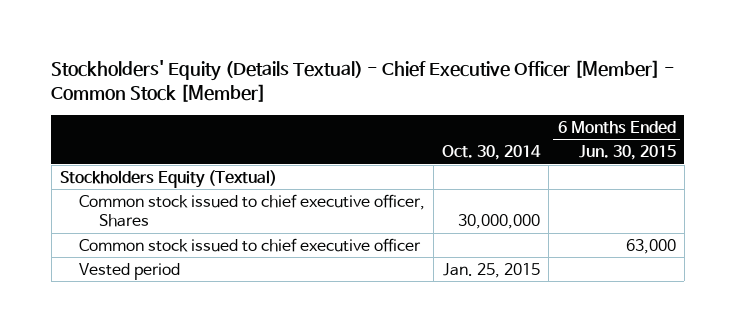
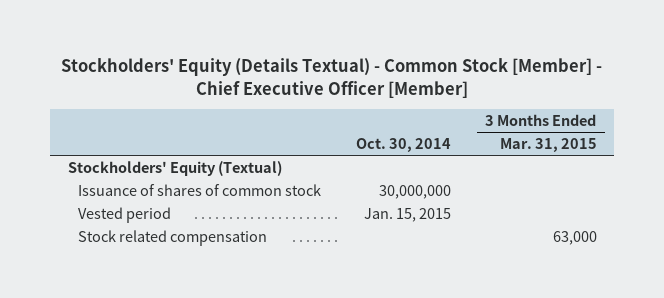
- Stockholders' Equity (Details Textual) - Chief Executive Officer [Member] - Common Stock [Member]
+ Stockholders' Equity (Details Textual) - Common Stock [Member] - Chief Executive Officer [Member]
- | Oct. 30, 2014 | 6 Months Ended Jun. 30, 2015
+ | Oct. 30, 2014 | 3 Months Ended Mar. 31, 2015
- Stockholders Equity (Textual)
- Common stock issued to chief executive officer, Shares | 30,000,000 |
- Common stock issued to chief executive officer | | 63,000
- Vested period | Jan. 25, 2015 |
+ Stockholders' Equity (Textual)
+ Issuance of shares of common stock | 30,000,000 |
+ Vested period | Jan. 15, 2015 |
+ Stock related compensation | | 63,000

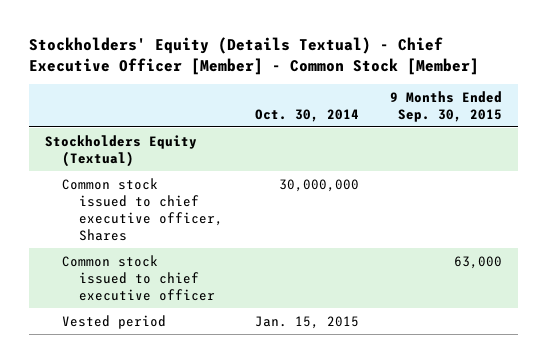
- Stockholders' Equity (Details Textual) - Common Stock [Member] - Chief Executive Officer [Member]
+ Stockholders' Equity (Details Textual) - Chief Executive Officer [Member] - Common Stock [Member]
- | Oct. 30, 2014 | 3 Months Ended Mar. 31, 2015
+ | Oct. 30, 2014 | 9 Months Ended Sep. 30, 2015
- Stockholders' Equity (Textual)
- Issuance of shares of common stock | 30,000,000 |
+ Stockholders Equity (Textual)
+ Common stock issued to chief executive officer, Shares | 30,000,000 |
+ Common stock issued to chief executive officer | | 63,000
- Stock related compensation | | 63,000

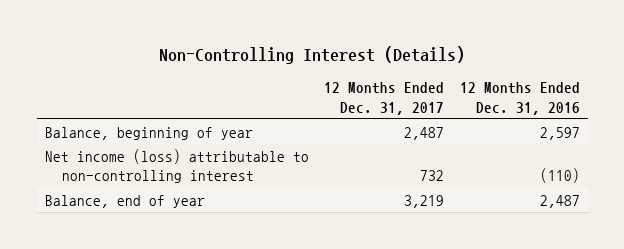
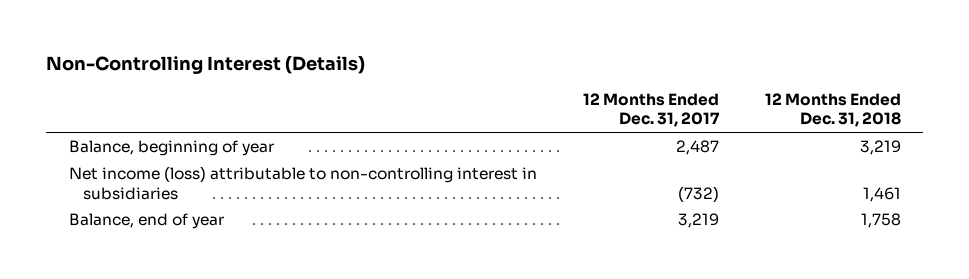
- | 12 Months Ended Dec. 31, 2017 | 12 Months Ended Dec. 31, 2016
+ | 12 Months Ended Dec. 31, 2017 | 12 Months Ended Dec. 31, 2018
- Net income (loss) attributable to non-controlling interest | 732 | (110)
+ Net income (loss) attributable to non-controlling interest in subsidiaries | (732) | 1,461

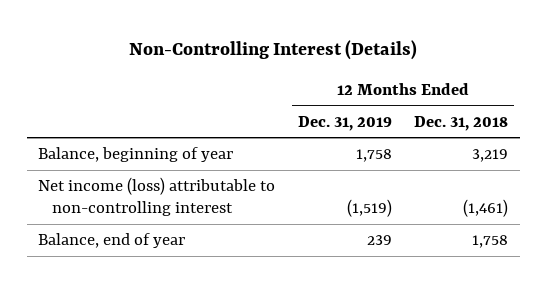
- | 12 Months Ended Dec. 31, 2017 | 12 Months Ended Dec. 31, 2018
+ | 12 Months Ended Dec. 31, 2019 | 12 Months Ended Dec. 31, 2018
- Net income (loss) attributable to non-controlling interest in subsidiaries | (732) | 1,461
+ Net income (loss) attributable to non-controlling interest | (1,519) | (1,461)

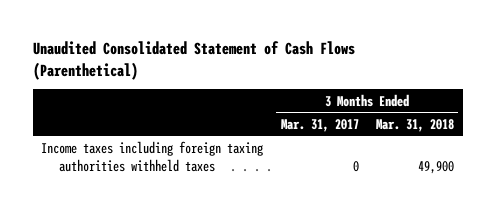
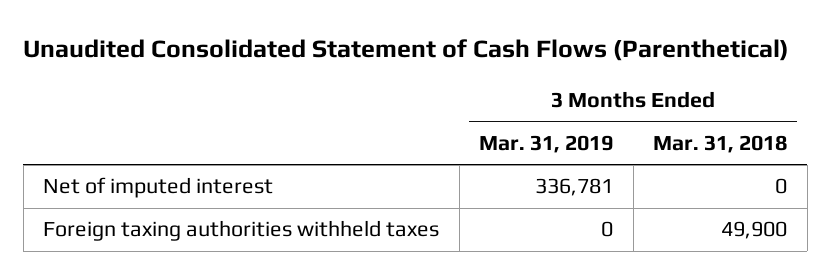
- | 3 Months Ended Mar. 31, 2017 | 3 Months Ended Mar. 31, 2018
+ | 3 Months Ended Mar. 31, 2019 | 3 Months Ended Mar. 31, 2018
- Income taxes including foreign taxing authorities withheld taxes | 0 | 49,900
+ Net of imputed interest | 336,781 | 0
+ Foreign taxing authorities withheld taxes | 0 | 49,900

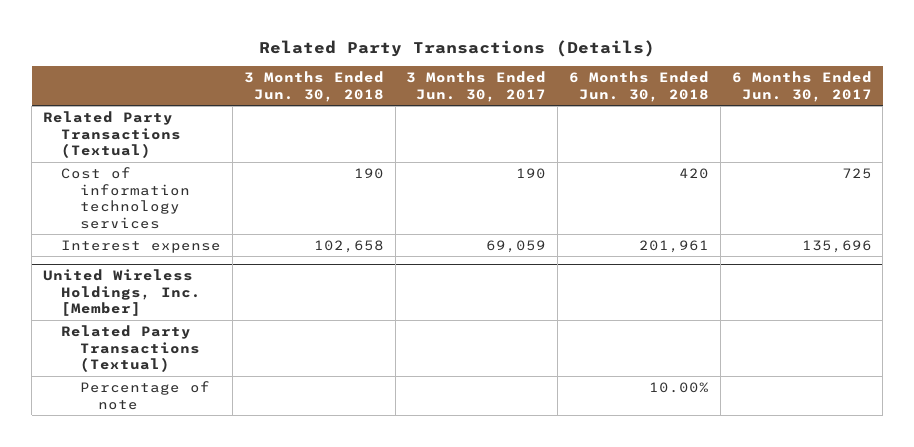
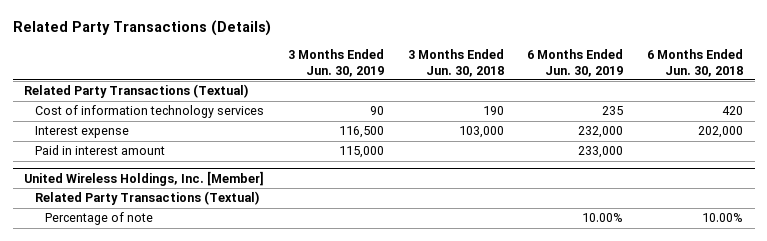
- | 3 Months Ended Jun. 30, 2018 | 3 Months Ended Jun. 30, 2017 | 6 Months Ended Jun. 30, 2018 | 6 Months Ended Jun. 30, 2017
+ | 3 Months Ended Jun. 30, 2019 | 3 Months Ended Jun. 30, 2018 | 6 Months Ended Jun. 30, 2019 | 6 Months Ended Jun. 30, 2018
- Interest expense | 102,658 | 69,059 | 201,961 | 135,696
+ Interest expense | 116,500 | 103,000 | 232,000 | 202,000
+ Paid in interest amount | 115,000 | | 233,000 |

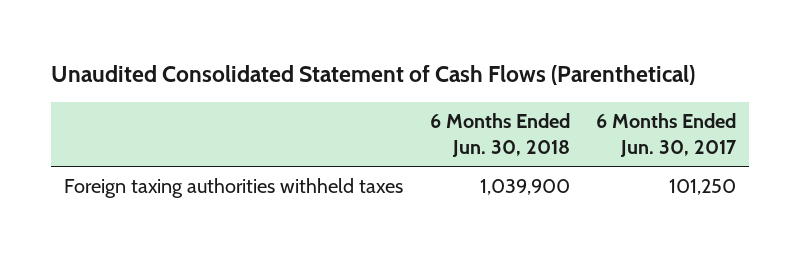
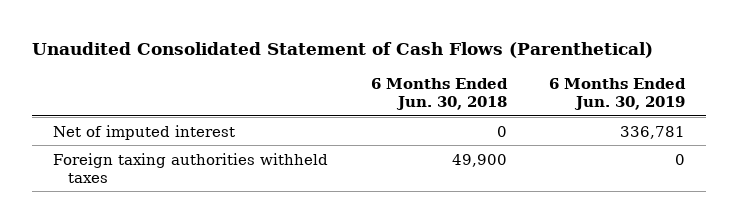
- | 6 Months Ended Jun. 30, 2018 | 6 Months Ended Jun. 30, 2017
+ | 6 Months Ended Jun. 30, 2018 | 6 Months Ended Jun. 30, 2019
- Foreign taxing authorities withheld taxes | 1,039,900 | 101,250
+ Net of imputed interest | 0 | 336,781
+ Foreign taxing authorities withheld taxes | 49,900 | 0

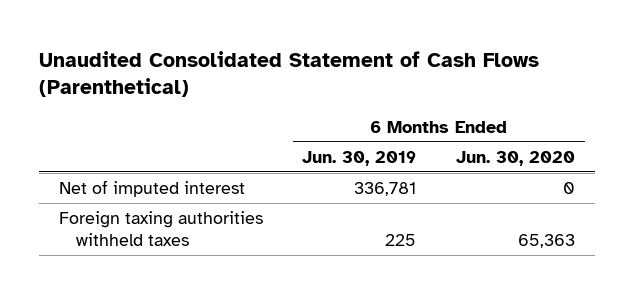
- | 6 Months Ended Jun. 30, 2018 | 6 Months Ended Jun. 30, 2019
+ | 6 Months Ended Jun. 30, 2019 | 6 Months Ended Jun. 30, 2020
- Foreign taxing authorities withheld taxes | 49,900 | 0
+ Foreign taxing authorities withheld taxes | 225 | 65,363

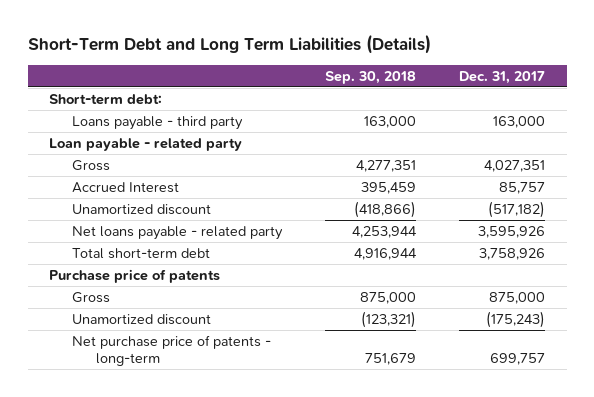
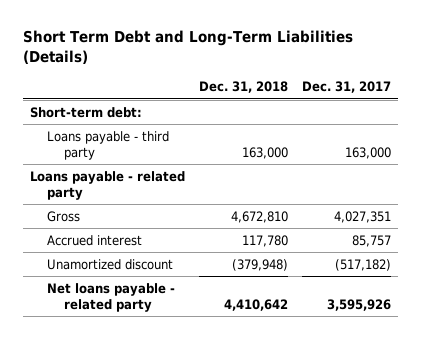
- Short-Term Debt and Long Term Liabilities (Details)
+ Short Term Debt and Long-Term Liabilities (Details)
- | Sep. 30, 2018 | Dec. 31, 2017
+ | Dec. 31, 2018 | Dec. 31, 2017
- Loan payable - related party
+ Loans payable - related party
- Accrued Interest | 395,459 | 85,757
+ Accrued interest | 117,780 | 85,757
- Total short-term debt | 4,916,944 | 3,758,926
- Purchase price of patents
- Gross | 875,000 | 875,000
- Unamortized discount | (123,321) | (175,243)
- Net purchase price of patents - long-term | 751,679 | 699,757

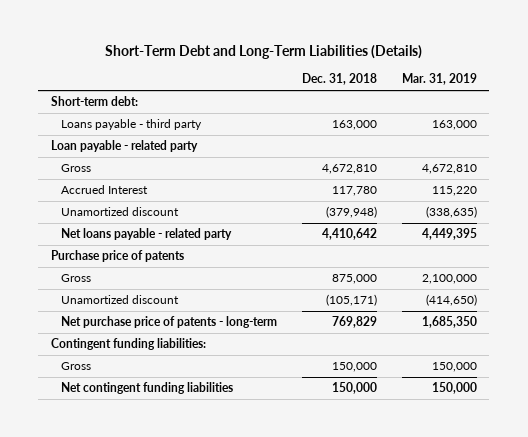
- Short Term Debt and Long-Term Liabilities (Details)
+ Short-Term Debt and Long-Term Liabilities (Details)
- | Dec. 31, 2018 | Dec. 31, 2017
+ | Dec. 31, 2018 | Mar. 31, 2019
- Loans payable - related party
+ Loan payable - related party
- Accrued interest | 117,780 | 85,757
+ Accrued Interest | 117,780 | 115,220
+ Purchase price of patents
+ Gross | 875,000 | 2,100,000
+ Unamortized discount | (105,171) | (414,650)
+ Net purchase price of patents - long-term | 769,829 | 1,685,350
+ Contingent funding liabilities:
+ Gross | 150,000 | 150,000
+ Net contingent funding liabilities | 150,000 | 150,000

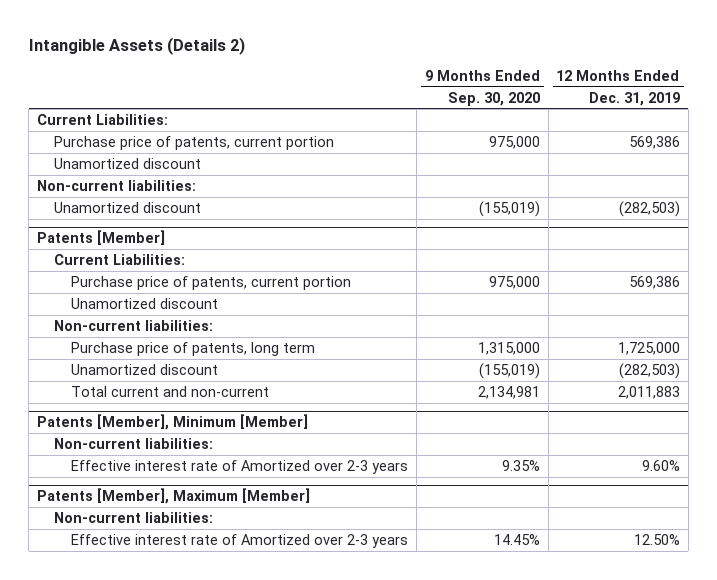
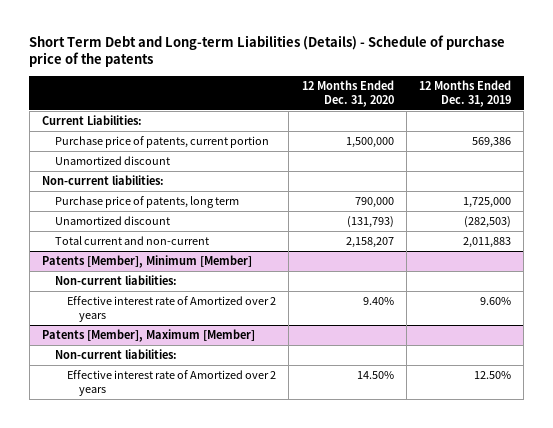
- Intangible Assets (Details 2)
+ Short Term Debt and Long-term Liabilities (Details) - Schedule of purchase price of the patents
- | 9 Months Ended Sep. 30, 2020 | 12 Months Ended Dec. 31, 2019
+ | 12 Months Ended Dec. 31, 2020 | 12 Months Ended Dec. 31, 2019
- Unamortized discount | (155,019) | (282,503)
- Patents [Member]
- Current Liabilities:
- Purchase price of patents, current portion | 975,000 | 569,386
- Unamortized discount
- Non-current liabilities:
@ Patents [Member], Minimum [Member]
- Effective interest rate of Amortized over 2-3 years | 9.35% | 9.60%
+ Effective interest rate of Amortized over 2 years | 9.40% | 9.60%
@ Patents [Member], Maximum [Member]
- Effective interest rate of Amortized over 2-3 years | 14.45% | 12.50%
+ Effective interest rate of Amortized over 2 years | 14.50% | 12.50%

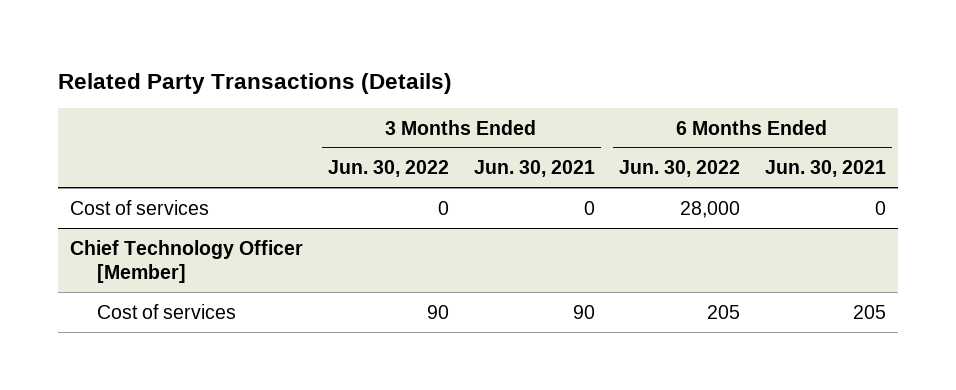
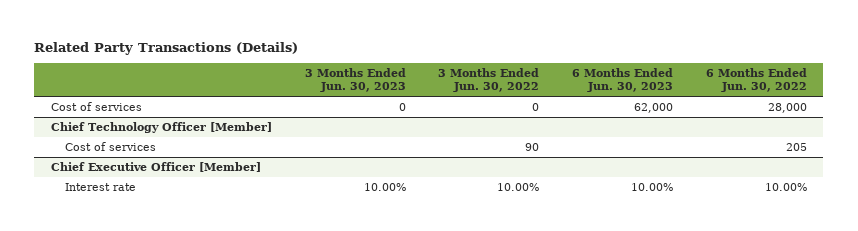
- | 3 Months Ended Jun. 30, 2022 | 3 Months Ended Jun. 30, 2021 | 6 Months Ended Jun. 30, 2022 | 6 Months Ended Jun. 30, 2021
+ | 3 Months Ended Jun. 30, 2023 | 3 Months Ended Jun. 30, 2022 | 6 Months Ended Jun. 30, 2023 | 6 Months Ended Jun. 30, 2022
+ Chief Executive Officer [Member]
+ Interest rate | 10.00% | 10.00% | 10.00% | 10.00%

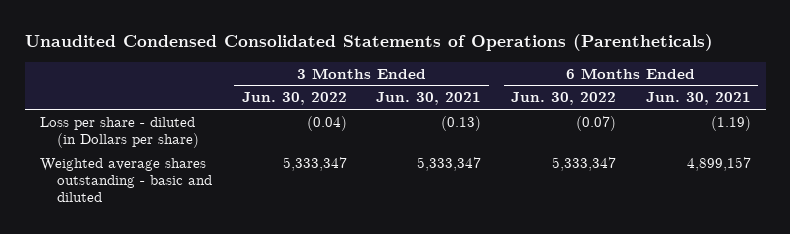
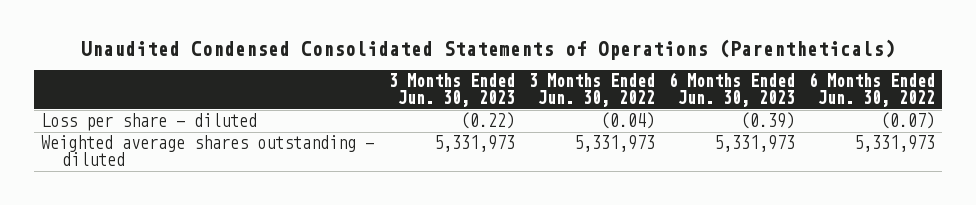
- | 3 Months Ended Jun. 30, 2022 | 3 Months Ended Jun. 30, 2021 | 6 Months Ended Jun. 30, 2022 | 6 Months Ended Jun. 30, 2021
+ | 3 Months Ended Jun. 30, 2023 | 3 Months Ended Jun. 30, 2022 | 6 Months Ended Jun. 30, 2023 | 6 Months Ended Jun. 30, 2022
- Loss per share - diluted (in Dollars per share) | (0.04) | (0.13) | (0.07) | (1.19)
- Weighted average shares outstanding - basic and diluted | 5,333,347 | 5,333,347 | 5,333,347 | 4,899,157
+ Loss per share - diluted | (0.22) | (0.04) | (0.39) | (0.07)
+ Weighted average shares outstanding - diluted | 5,331,973 | 5,331,973 | 5,331,973 | 5,331,973

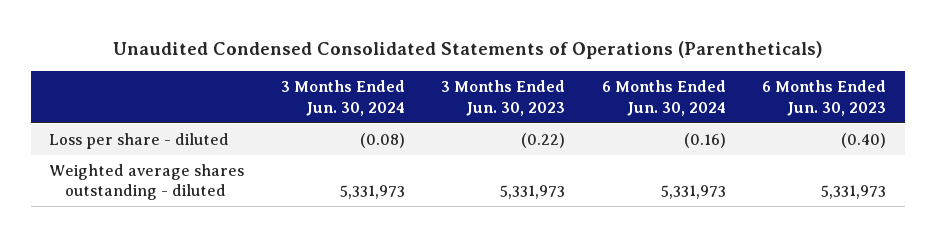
- | 3 Months Ended Jun. 30, 2023 | 3 Months Ended Jun. 30, 2022 | 6 Months Ended Jun. 30, 2023 | 6 Months Ended Jun. 30, 2022
+ | 3 Months Ended Jun. 30, 2024 | 3 Months Ended Jun. 30, 2023 | 6 Months Ended Jun. 30, 2024 | 6 Months Ended Jun. 30, 2023
- Loss per share - diluted | (0.22) | (0.04) | (0.39) | (0.07)
+ Loss per share - diluted | (0.08) | (0.22) | (0.16) | (0.40)

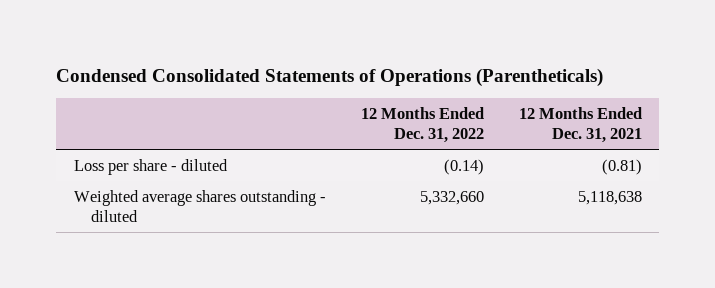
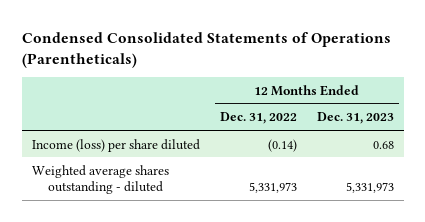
- | 12 Months Ended Dec. 31, 2022 | 12 Months Ended Dec. 31, 2021
+ | 12 Months Ended Dec. 31, 2022 | 12 Months Ended Dec. 31, 2023
- Loss per share - diluted | (0.14) | (0.81)
- Weighted average shares outstanding - diluted | 5,332,660 | 5,118,638
+ Income (loss) per share diluted | (0.14) | 0.68
+ Weighted average shares outstanding - diluted | 5,331,973 | 5,331,973

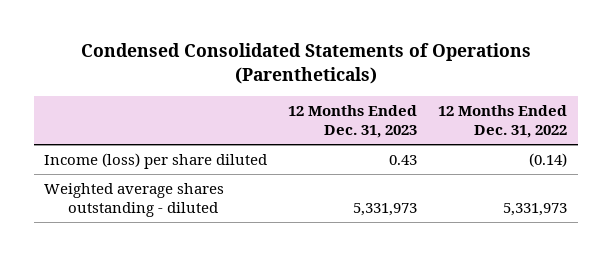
- | 12 Months Ended Dec. 31, 2022 | 12 Months Ended Dec. 31, 2023
+ | 12 Months Ended Dec. 31, 2023 | 12 Months Ended Dec. 31, 2022
- Income (loss) per share diluted | (0.14) | 0.68
+ Income (loss) per share diluted | 0.43 | (0.14)

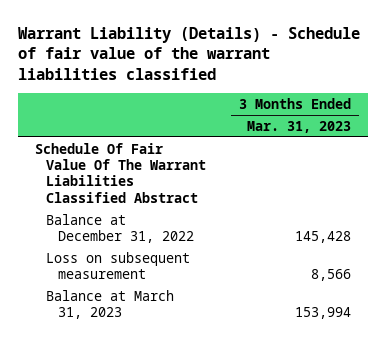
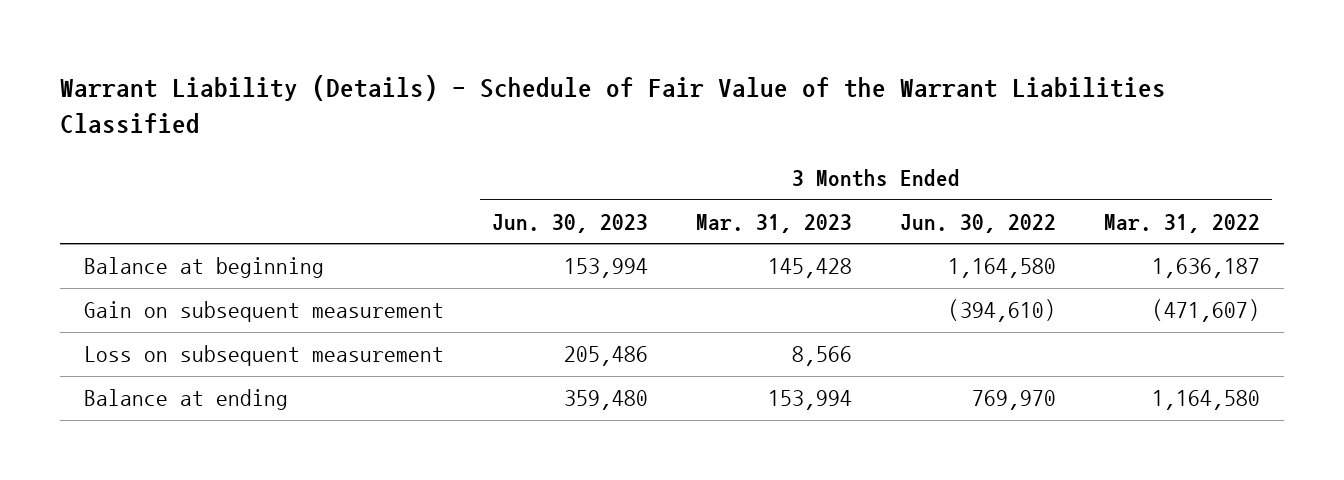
- Warrant Liability (Details) - Schedule of fair value of the warrant liabilities classified
+ Warrant Liability (Details) - Schedule of Fair Value of the Warrant Liabilities Classified
- | 3 Months Ended Mar. 31, 2023
+ | 3 Months Ended Jun. 30, 2023 | 3 Months Ended Mar. 31, 2023 | 3 Months Ended Jun. 30, 2022 | 3 Months Ended Mar. 31, 2022
- Schedule Of Fair Value Of The Warrant Liabilities Classified Abstract
- Balance at December 31, 2022 | 145,428
+ Balance at beginning | 153,994 | 145,428 | 1,164,580 | 1,636,187
+ Gain on subsequent measurement | | | (394,610) | (471,607)
- Balance at March 31, 2023 | 153,994
+ Balance at ending | 359,480 | 153,994 | 769,970 | 1,164,580

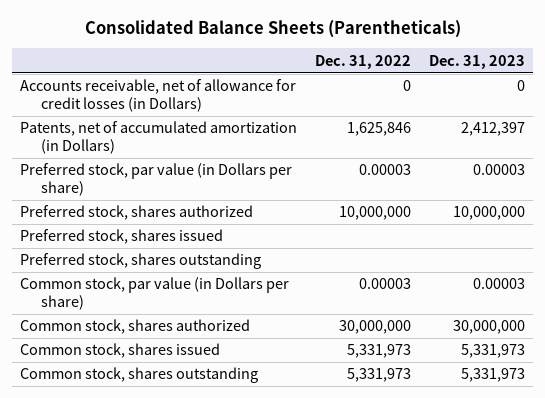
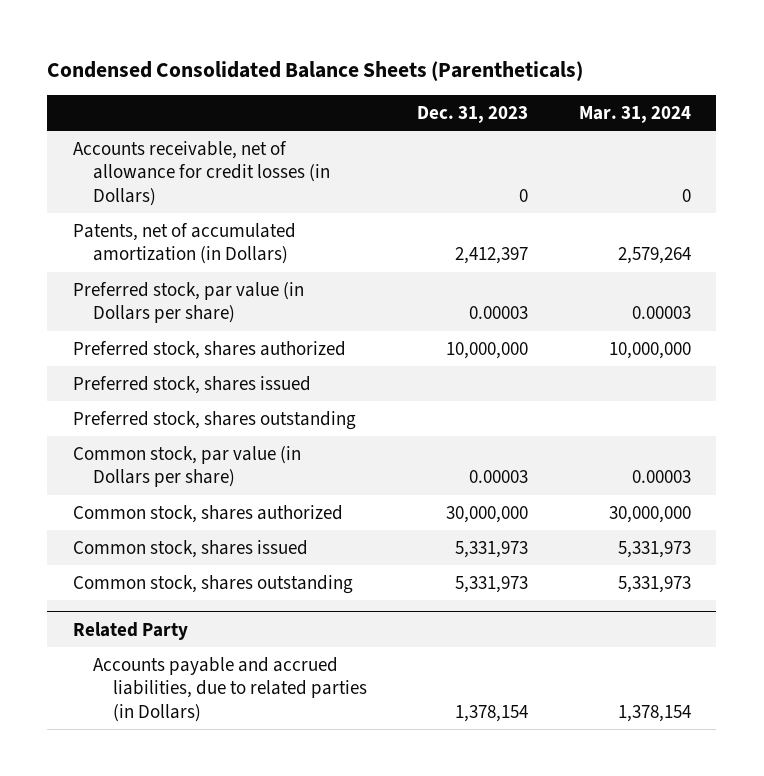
- Consolidated Balance Sheets (Parentheticals)
+ Condensed Consolidated Balance Sheets (Parentheticals)
- | Dec. 31, 2022 | Dec. 31, 2023
+ | Dec. 31, 2023 | Mar. 31, 2024
+ Related Party
+ Accounts payable and accrued liabilities, due to related parties (in Dollars) | 1,378,154 | 1,378,154

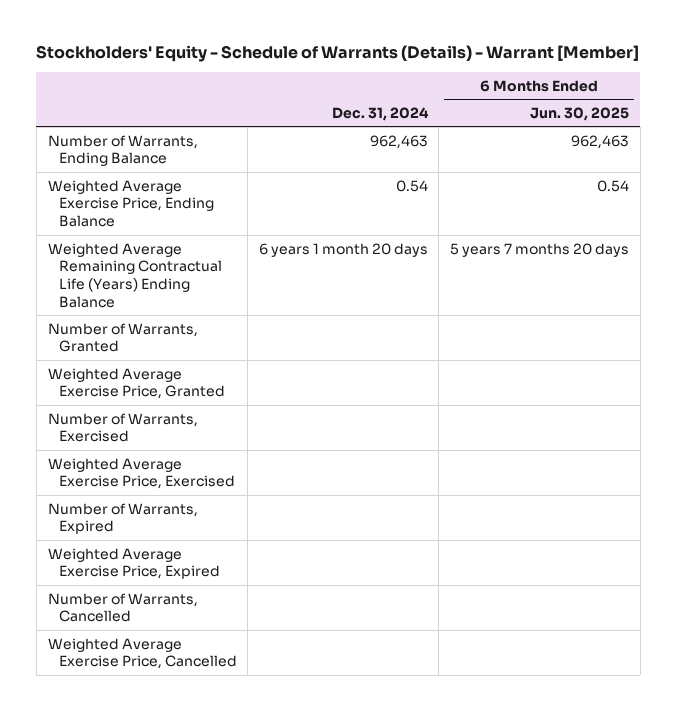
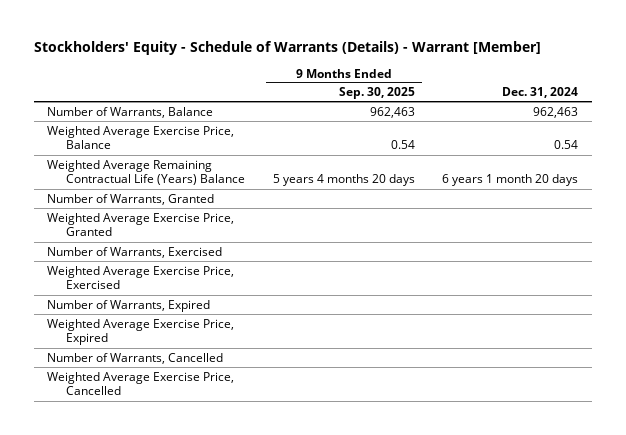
- | Dec. 31, 2024 | 6 Months Ended Jun. 30, 2025
+ | 9 Months Ended Sep. 30, 2025 | Dec. 31, 2024
- Number of Warrants, Ending Balance | 962,463 | 962,463
- Weighted Average Exercise Price, Ending Balance | 0.54 | 0.54
- Weighted Average Remaining Contractual Life (Years) Ending Balance | 6 years 1 month 20 days | 5 years 7 months 20 days
+ Number of Warrants, Balance | 962,463 | 962,463
+ Weighted Average Exercise Price, Balance | 0.54 | 0.54
+ Weighted Average Remaining Contractual Life (Years) Balance | 5 years 4 months 20 days | 6 years 1 month 20 days

